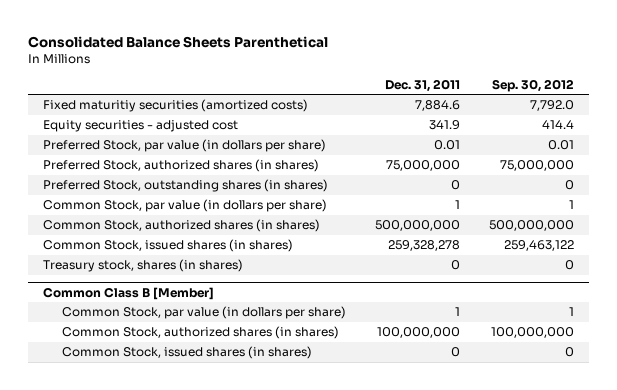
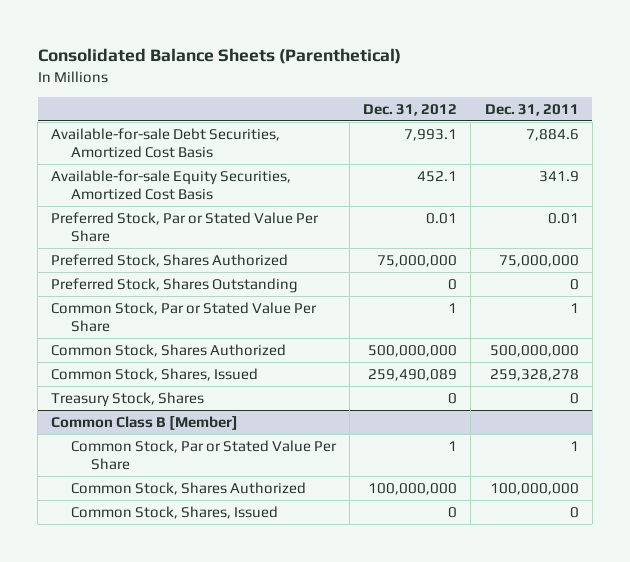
- Consolidated Balance Sheets Parenthetical
+ Consolidated Balance Sheets (Parenthetical)
- | Dec. 31, 2011 | Sep. 30, 2012
+ | Dec. 31, 2012 | Dec. 31, 2011
- Fixed maturitiy securities (amortized costs) | 7,884.6 | 7,792.0
- Equity securities - adjusted cost | 341.9 | 414.4
- Preferred Stock, par value (in dollars per share) | 0.01 | 0.01
- Preferred Stock, authorized shares (in shares) | 75,000,000 | 75,000,000
- Preferred Stock, outstanding shares (in shares) | 0 | 0
- Common Stock, par value (in dollars per share) | 1 | 1
- Common Stock, authorized shares (in shares) | 500,000,000 | 500,000,000
- Common Stock, issued shares (in shares) | 259,328,278 | 259,463,122
- Treasury stock, shares (in shares) | 0 | 0
+ Available-for-sale Debt Securities, Amortized Cost Basis | 7,993.1 | 7,884.6
+ Available-for-sale Equity Securities, Amortized Cost Basis | 452.1 | 341.9
+ Preferred Stock, Par or Stated Value Per Share | 0.01 | 0.01
+ Preferred Stock, Shares Authorized | 75,000,000 | 75,000,000
+ Preferred Stock, Shares Outstanding | 0 | 0
+ Common Stock, Par or Stated Value Per Share | 1 | 1
+ Common Stock, Shares Authorized | 500,000,000 | 500,000,000
+ Common Stock, Shares, Issued | 259,490,089 | 259,328,278
+ Treasury Stock, Shares | 0 | 0
@ Common Class B [Member]
- Common Stock, par value (in dollars per share) | 1 | 1
- Common Stock, authorized shares (in shares) | 100,000,000 | 100,000,000
- Common Stock, issued shares (in shares) | 0 | 0
+ Common Stock, Par or Stated Value Per Share | 1 | 1
+ Common Stock, Shares Authorized | 100,000,000 | 100,000,000
+ Common Stock, Shares, Issued | 0 | 0

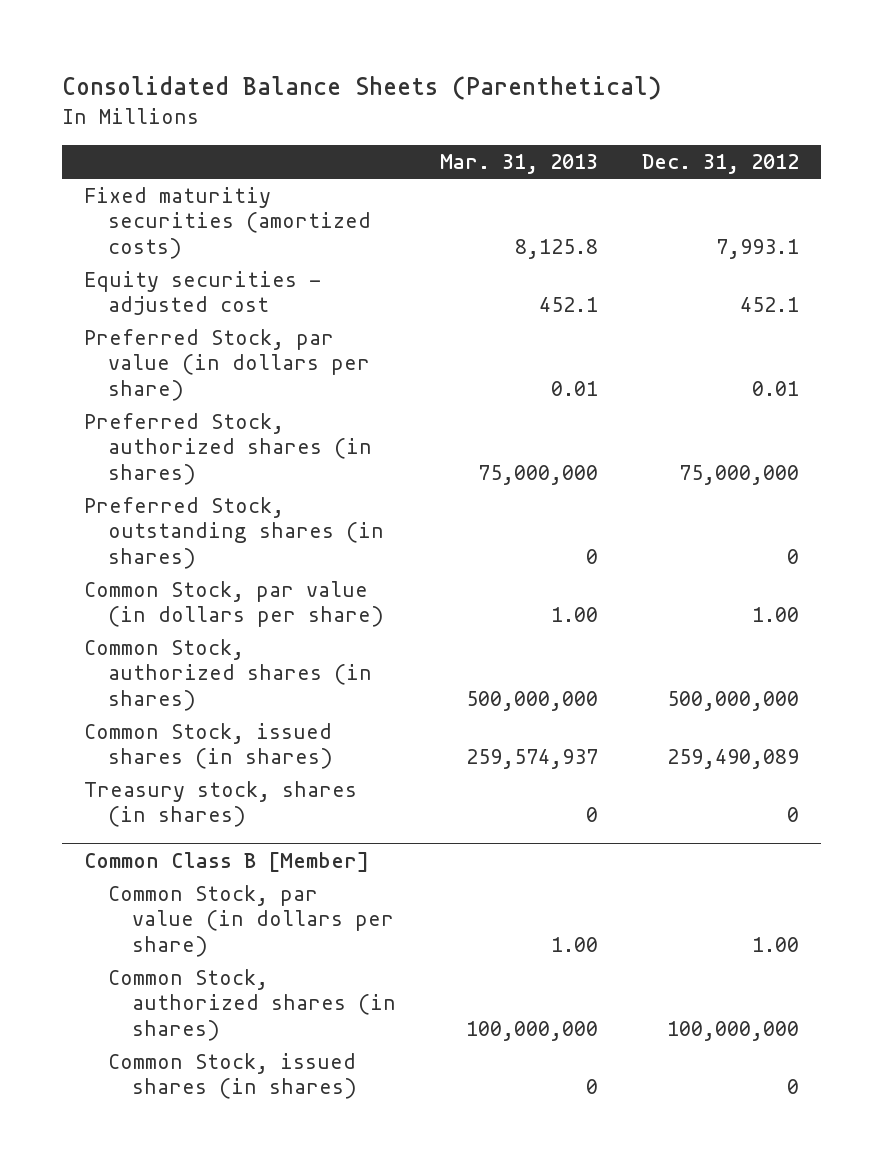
- | Dec. 31, 2012 | Dec. 31, 2011
+ | Mar. 31, 2013 | Dec. 31, 2012
- Available-for-sale Debt Securities, Amortized Cost Basis | 7,993.1 | 7,884.6
- Available-for-sale Equity Securities, Amortized Cost Basis | 452.1 | 341.9
- Preferred Stock, Par or Stated Value Per Share | 0.01 | 0.01
- Preferred Stock, Shares Authorized | 75,000,000 | 75,000,000
- Preferred Stock, Shares Outstanding | 0 | 0
- Common Stock, Par or Stated Value Per Share | 1 | 1
- Common Stock, Shares Authorized | 500,000,000 | 500,000,000
- Common Stock, Shares, Issued | 259,490,089 | 259,328,278
- Treasury Stock, Shares | 0 | 0
+ Fixed maturitiy securities (amortized costs) | 8,125.8 | 7,993.1
+ Equity securities - adjusted cost | 452.1 | 452.1
+ Preferred Stock, par value (in dollars per share) | 0.01 | 0.01
+ Preferred Stock, authorized shares (in shares) | 75,000,000 | 75,000,000
+ Preferred Stock, outstanding shares (in shares) | 0 | 0
+ Common Stock, par value (in dollars per share) | 1.00 | 1.00
+ Common Stock, authorized shares (in shares) | 500,000,000 | 500,000,000
+ Common Stock, issued shares (in shares) | 259,574,937 | 259,490,089
+ Treasury stock, shares (in shares) | 0 | 0
@ Common Class B [Member]
- Common Stock, Par or Stated Value Per Share | 1 | 1
- Common Stock, Shares Authorized | 100,000,000 | 100,000,000
- Common Stock, Shares, Issued | 0 | 0
+ Common Stock, par value (in dollars per share) | 1.00 | 1.00
+ Common Stock, authorized shares (in shares) | 100,000,000 | 100,000,000
+ Common Stock, issued shares (in shares) | 0 | 0

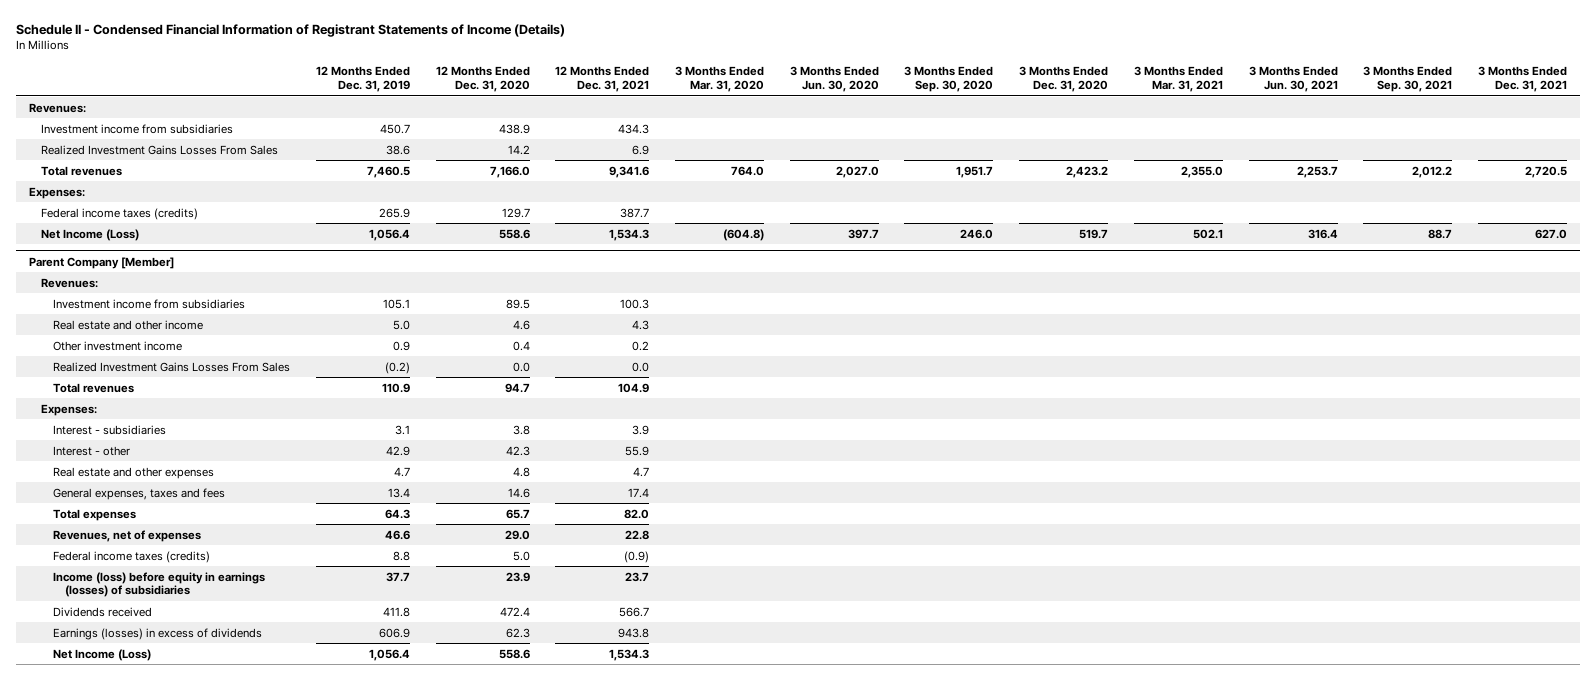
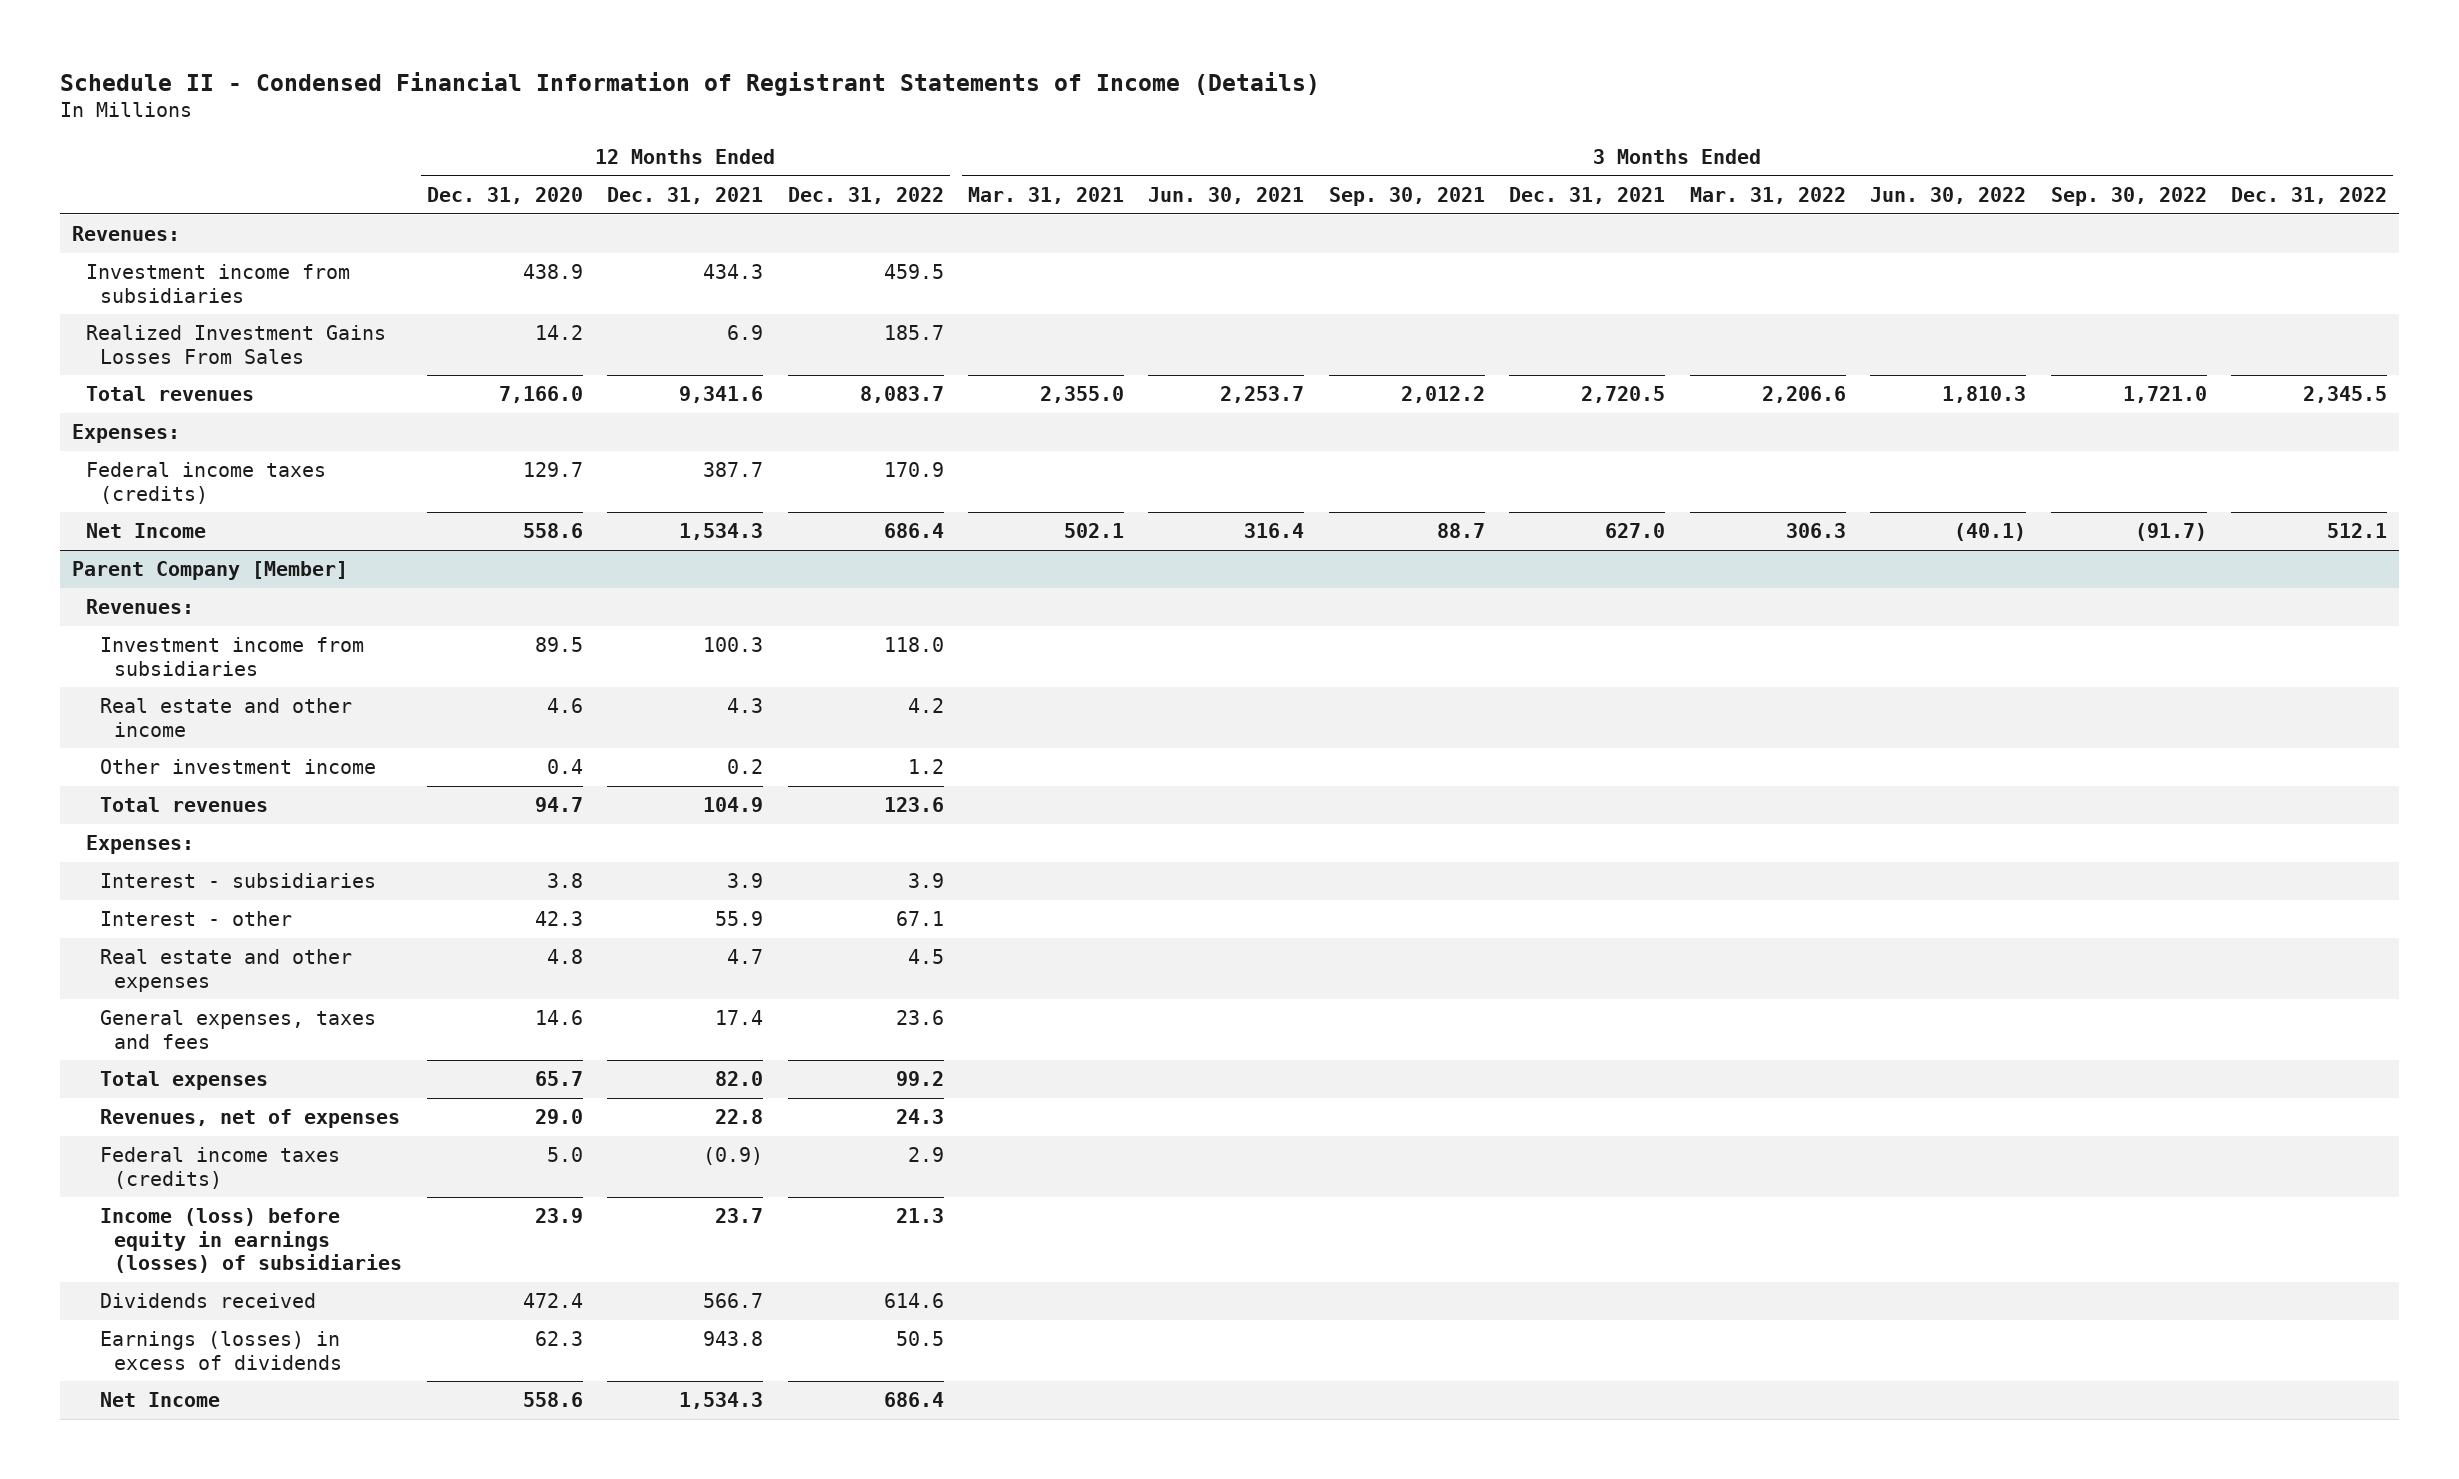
- | 12 Months Ended Dec. 31, 2019 | 12 Months Ended Dec. 31, 2020 | 12 Months Ended Dec. 31, 2021 | 3 Months Ended Mar. 31, 2020 | 3 Months Ended Jun. 30, 2020 | 3 Months Ended Sep. 30, 2020 | 3 Months Ended Dec. 31, 2020 | 3 Months Ended Mar. 31, 2021 | 3 Months Ended Jun. 30, 2021 | 3 Months Ended Sep. 30, 2021 | 3 Months Ended Dec. 31, 2021
+ | 12 Months Ended Dec. 31, 2020 | 12 Months Ended Dec. 31, 2021 | 12 Months Ended Dec. 31, 2022 | 3 Months Ended Mar. 31, 2021 | 3 Months Ended Jun. 30, 2021 | 3 Months Ended Sep. 30, 2021 | 3 Months Ended Dec. 31, 2021 | 3 Months Ended Mar. 31, 2022 | 3 Months Ended Jun. 30, 2022 | 3 Months Ended Sep. 30, 2022 | 3 Months Ended Dec. 31, 2022
- Net Income (Loss) | 1,056.4 | 558.6 | 1,534.3 | (604.8) | 397.7 | 246.0 | 519.7 | 502.1 | 316.4 | 88.7 | 627.0
+ Net Income | 558.6 | 1,534.3 | 686.4 | 502.1 | 316.4 | 88.7 | 627.0 | 306.3 | (40.1) | (91.7) | 512.1
@ Parent Company [Member]
- Realized Investment Gains Losses From Sales | (0.2) | 0.0 | 0.0 | | | | | | | |
- Net Income (Loss) | 1,056.4 | 558.6 | 1,534.3 | | | | | | | |
+ Net Income | 558.6 | 1,534.3 | 686.4 | | | | | | | |

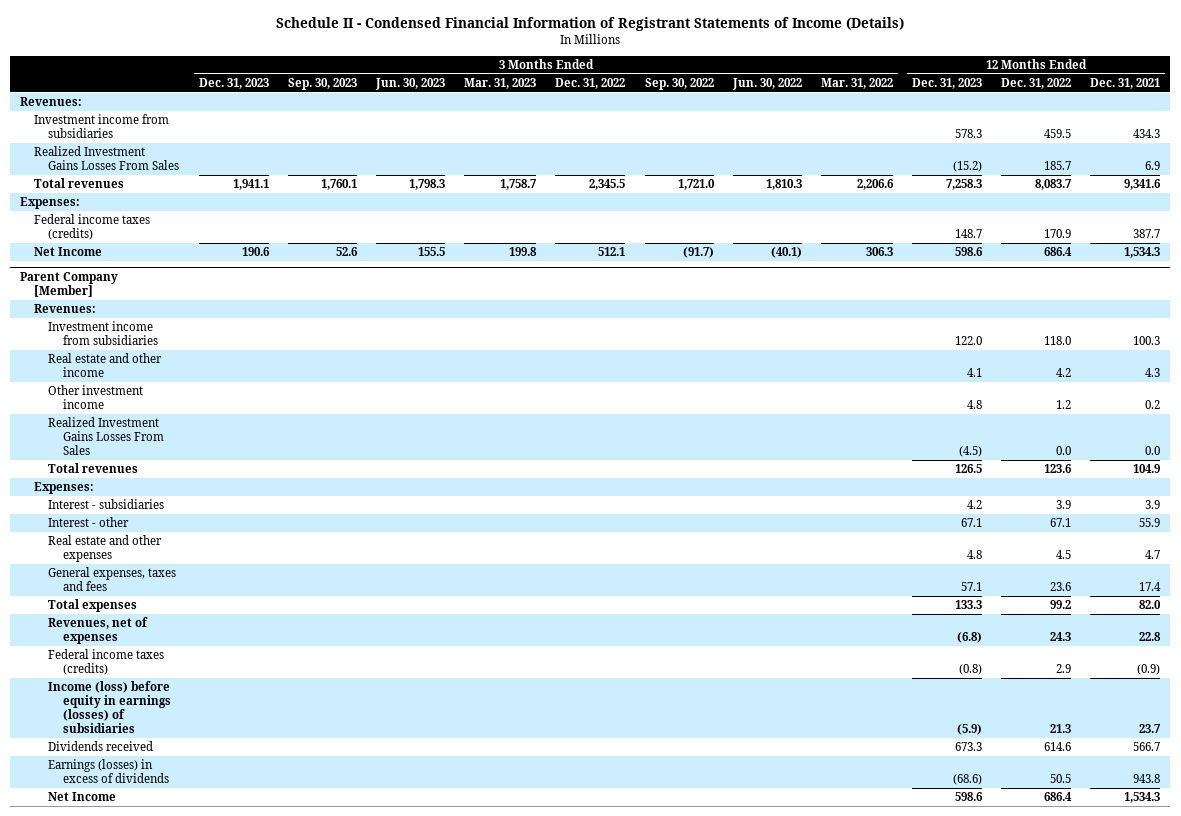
- | 12 Months Ended Dec. 31, 2020 | 12 Months Ended Dec. 31, 2021 | 12 Months Ended Dec. 31, 2022 | 3 Months Ended Mar. 31, 2021 | 3 Months Ended Jun. 30, 2021 | 3 Months Ended Sep. 30, 2021 | 3 Months Ended Dec. 31, 2021 | 3 Months Ended Mar. 31, 2022 | 3 Months Ended Jun. 30, 2022 | 3 Months Ended Sep. 30, 2022 | 3 Months Ended Dec. 31, 2022
+ | 3 Months Ended Dec. 31, 2023 | 3 Months Ended Sep. 30, 2023 | 3 Months Ended Jun. 30, 2023 | 3 Months Ended Mar. 31, 2023 | 3 Months Ended Dec. 31, 2022 | 3 Months Ended Sep. 30, 2022 | 3 Months Ended Jun. 30, 2022 | 3 Months Ended Mar. 31, 2022 | 12 Months Ended Dec. 31, 2023 | 12 Months Ended Dec. 31, 2022 | 12 Months Ended Dec. 31, 2021
@ Parent Company [Member]
+ Realized Investment Gains Losses From Sales | | | | | | | | | (4.5) | 0.0 | 0.0

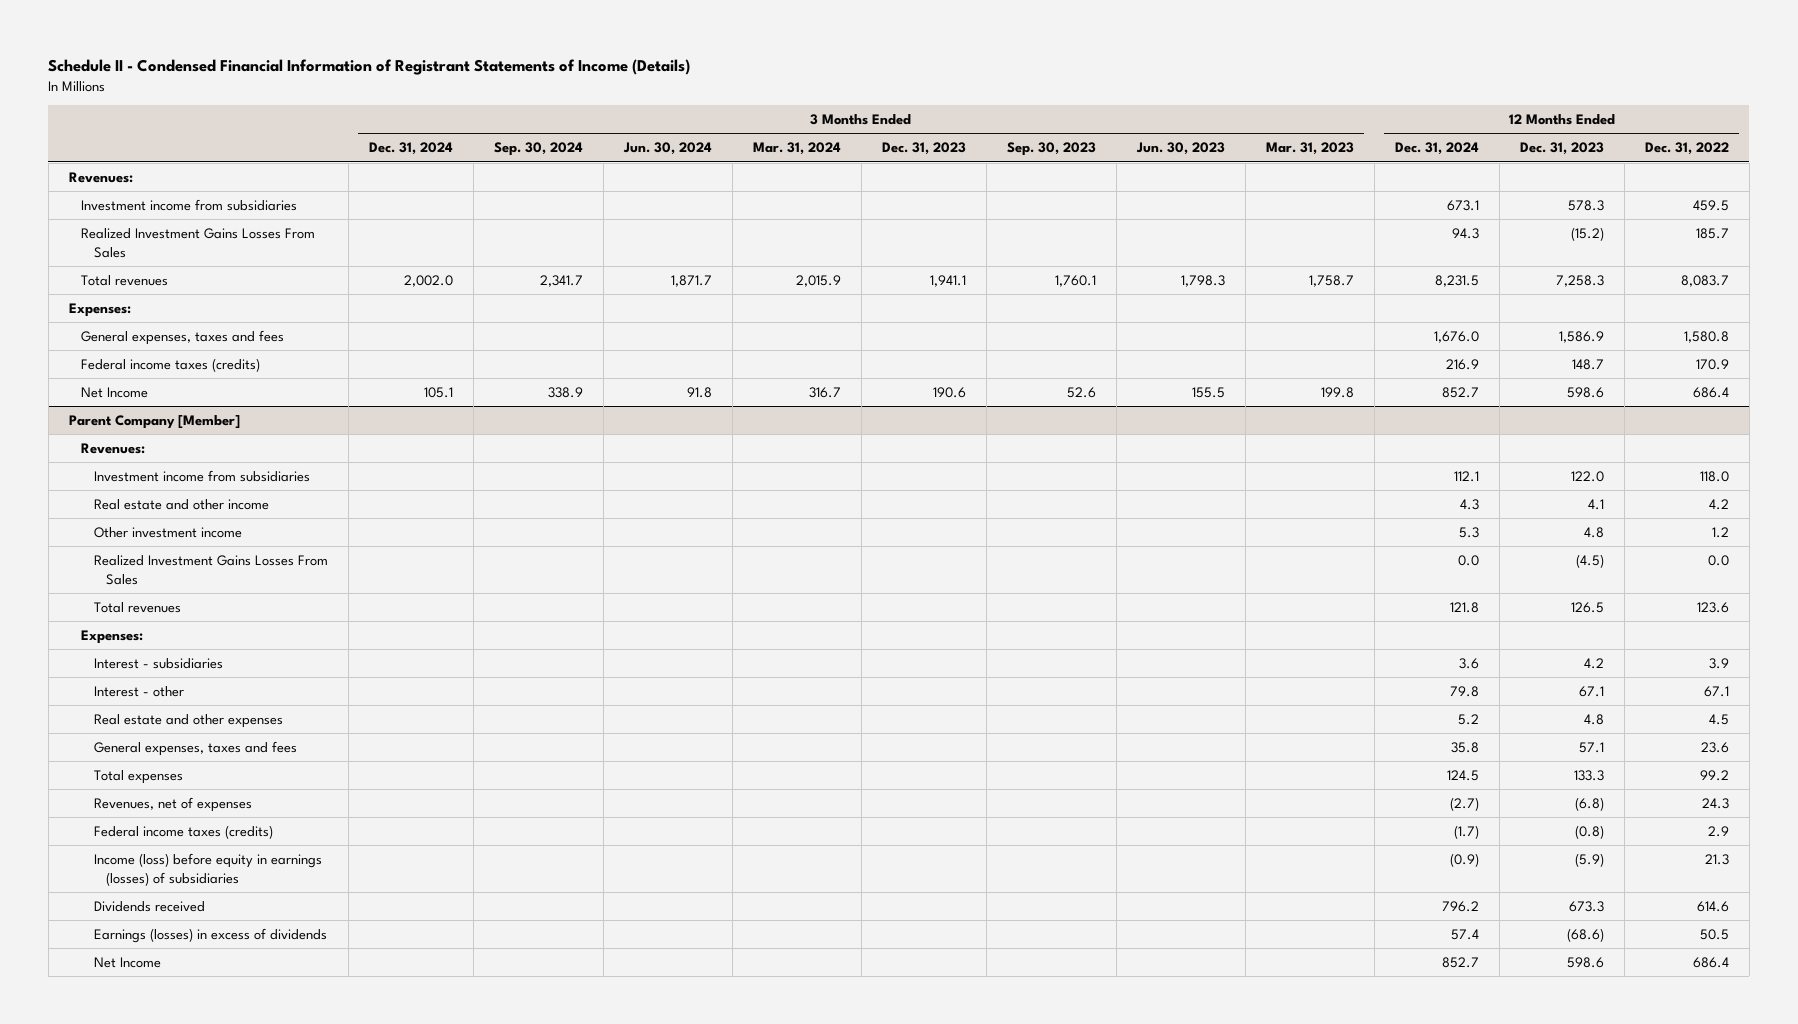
- | 3 Months Ended Dec. 31, 2023 | 3 Months Ended Sep. 30, 2023 | 3 Months Ended Jun. 30, 2023 | 3 Months Ended Mar. 31, 2023 | 3 Months Ended Dec. 31, 2022 | 3 Months Ended Sep. 30, 2022 | 3 Months Ended Jun. 30, 2022 | 3 Months Ended Mar. 31, 2022 | 12 Months Ended Dec. 31, 2023 | 12 Months Ended Dec. 31, 2022 | 12 Months Ended Dec. 31, 2021
+ | 3 Months Ended Dec. 31, 2024 | 3 Months Ended Sep. 30, 2024 | 3 Months Ended Jun. 30, 2024 | 3 Months Ended Mar. 31, 2024 | 3 Months Ended Dec. 31, 2023 | 3 Months Ended Sep. 30, 2023 | 3 Months Ended Jun. 30, 2023 | 3 Months Ended Mar. 31, 2023 | 12 Months Ended Dec. 31, 2024 | 12 Months Ended Dec. 31, 2023 | 12 Months Ended Dec. 31, 2022
+ General expenses, taxes and fees | | | | | | | | | 1,676.0 | 1,586.9 | 1,580.8

